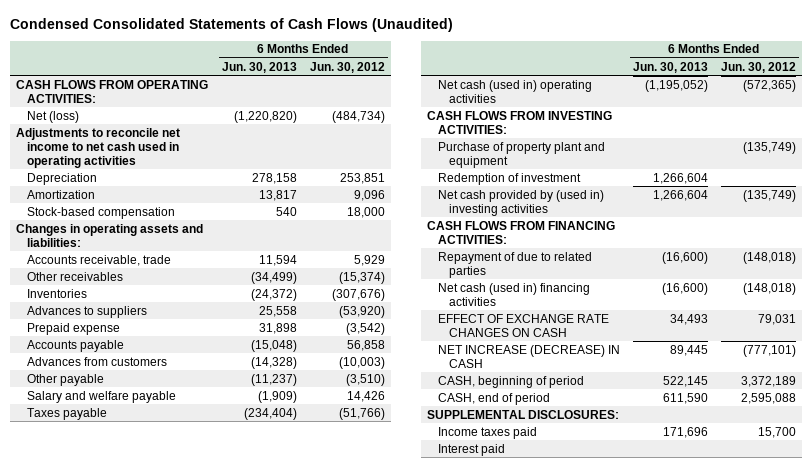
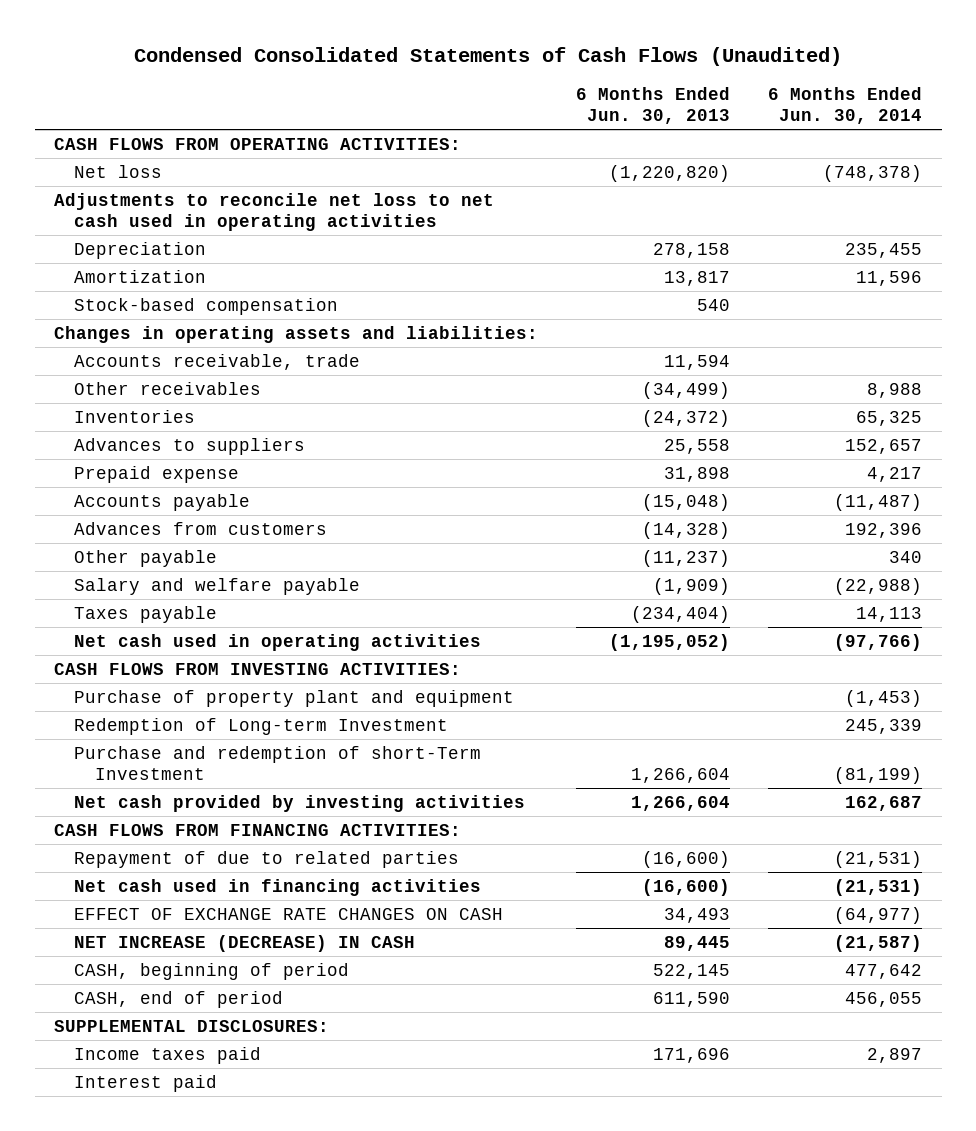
- | 6 Months Ended Jun. 30, 2013 | 6 Months Ended Jun. 30, 2012
+ | 6 Months Ended Jun. 30, 2013 | 6 Months Ended Jun. 30, 2014
- Net (loss) | (1,220,820) | (484,734)
- Adjustments to reconcile net income to net cash used in operating activities
+ Net loss | (1,220,820) | (748,378)
+ Adjustments to reconcile net loss to net cash used in operating activities
- Net cash (used in) operating activities | (1,195,052) | (572,365)
+ Net cash used in operating activities | (1,195,052) | (97,766)
- Redemption of investment | 1,266,604 |
- Net cash provided by (used in) investing activities | 1,266,604 | (135,749)
+ Redemption of Long-term Investment | | 245,339
+ Purchase and redemption of short-Term Investment | 1,266,604 | (81,199)
+ Net cash provided by investing activities | 1,266,604 | 162,687
- Net cash (used in) financing activities | (16,600) | (148,018)
+ Net cash used in financing activities | (16,600) | (21,531)

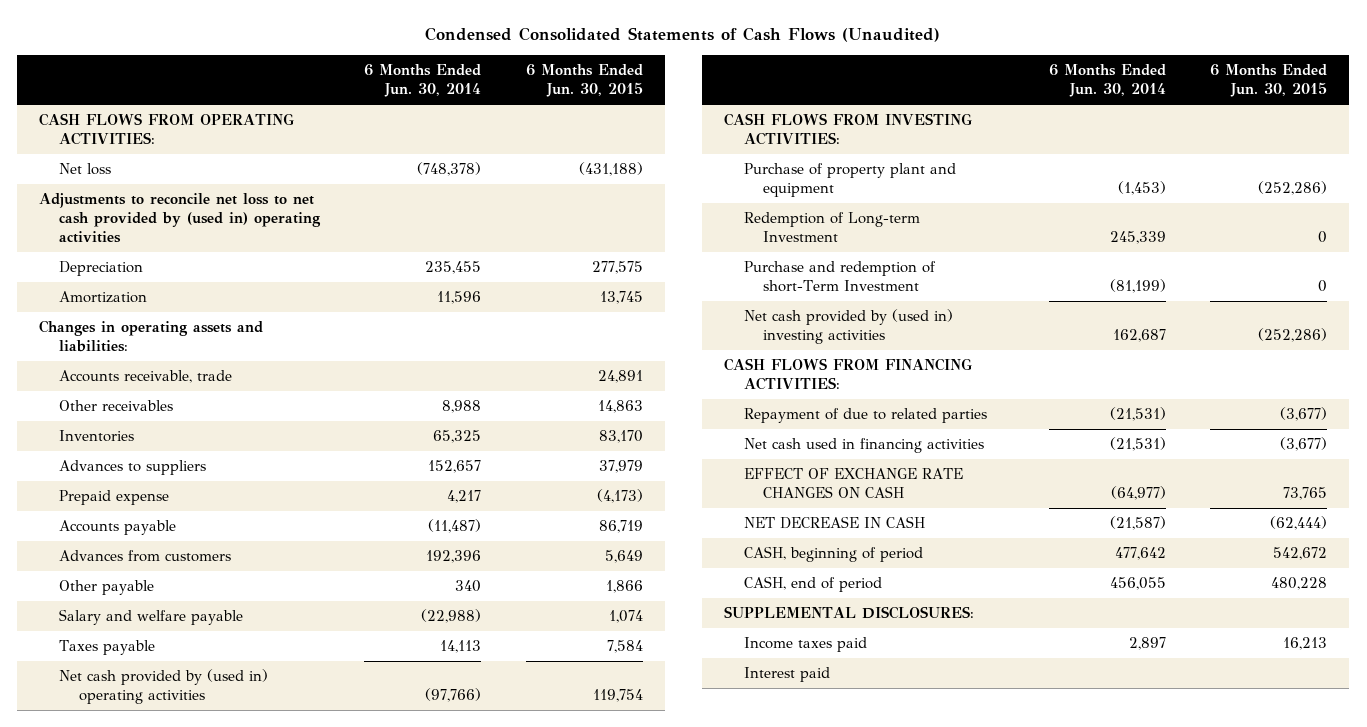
- | 6 Months Ended Jun. 30, 2013 | 6 Months Ended Jun. 30, 2014
+ | 6 Months Ended Jun. 30, 2014 | 6 Months Ended Jun. 30, 2015
- Adjustments to reconcile net loss to net cash used in operating activities
+ Adjustments to reconcile net loss to net cash provided by (used in) operating activities
- Stock-based compensation | 540 |
- Net cash used in operating activities | (1,195,052) | (97,766)
+ Net cash provided by (used in) operating activities | (97,766) | 119,754
- Net cash provided by investing activities | 1,266,604 | 162,687
+ Net cash provided by (used in) investing activities | 162,687 | (252,286)
- NET INCREASE (DECREASE) IN CASH | 89,445 | (21,587)
+ NET DECREASE IN CASH | (21,587) | (62,444)

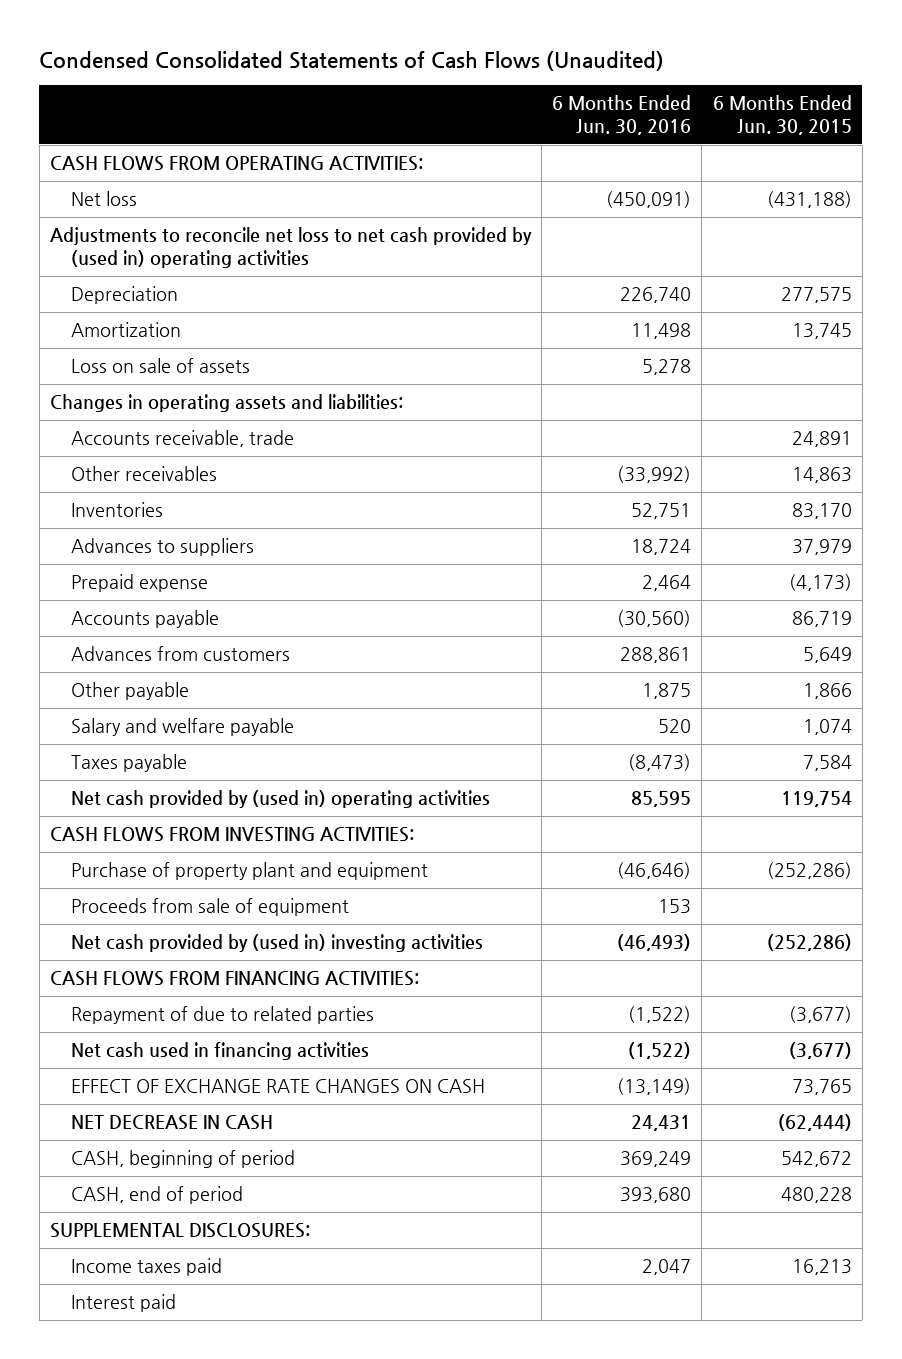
- | 6 Months Ended Jun. 30, 2014 | 6 Months Ended Jun. 30, 2015
+ | 6 Months Ended Jun. 30, 2016 | 6 Months Ended Jun. 30, 2015
+ Loss on sale of assets | 5,278 |
- Redemption of Long-term Investment | 245,339 | 0
- Purchase and redemption of short-Term Investment | (81,199) | 0
+ Proceeds from sale of equipment | 153 |

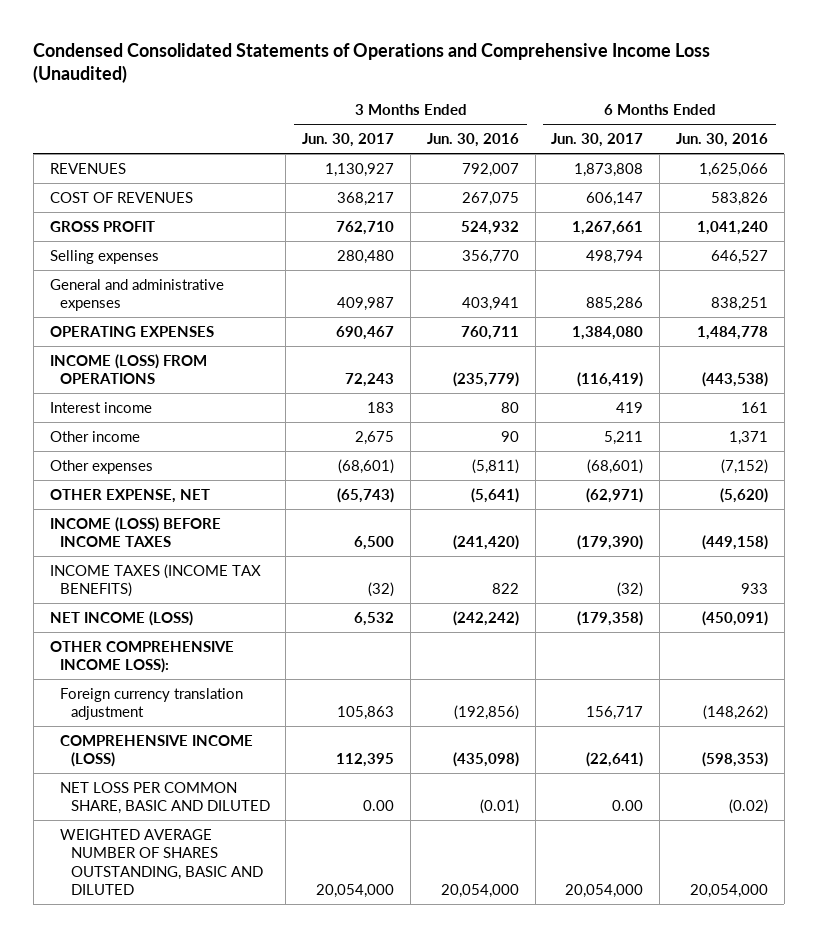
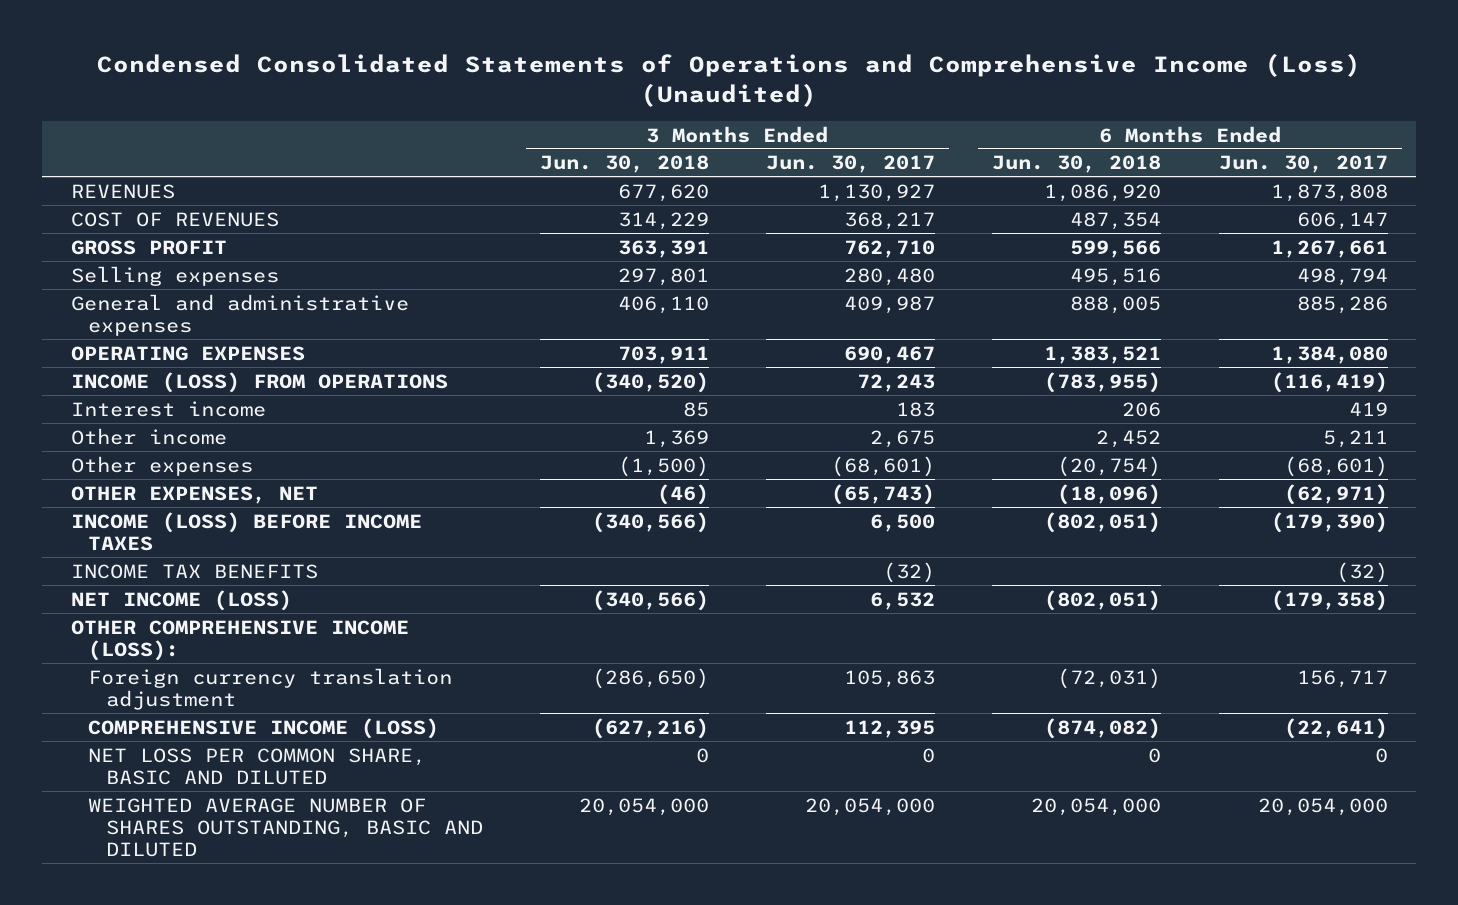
- Condensed Consolidated Statements of Operations and Comprehensive Income Loss (Unaudited)
+ Condensed Consolidated Statements of Operations and Comprehensive Income (Loss) (Unaudited)
- | 3 Months Ended Jun. 30, 2017 | 3 Months Ended Jun. 30, 2016 | 6 Months Ended Jun. 30, 2017 | 6 Months Ended Jun. 30, 2016
+ | 3 Months Ended Jun. 30, 2018 | 3 Months Ended Jun. 30, 2017 | 6 Months Ended Jun. 30, 2018 | 6 Months Ended Jun. 30, 2017
- OTHER EXPENSE, NET | (65,743) | (5,641) | (62,971) | (5,620)
+ OTHER EXPENSES, NET | (46) | (65,743) | (18,096) | (62,971)
- INCOME TAXES (INCOME TAX BENEFITS) | (32) | 822 | (32) | 933
+ INCOME TAX BENEFITS | | (32) | | (32)
- OTHER COMPREHENSIVE INCOME LOSS):
+ OTHER COMPREHENSIVE INCOME (LOSS):
- NET LOSS PER COMMON SHARE, BASIC AND DILUTED | 0.00 | (0.01) | 0.00 | (0.02)
+ NET LOSS PER COMMON SHARE, BASIC AND DILUTED | 0 | 0 | 0 | 0

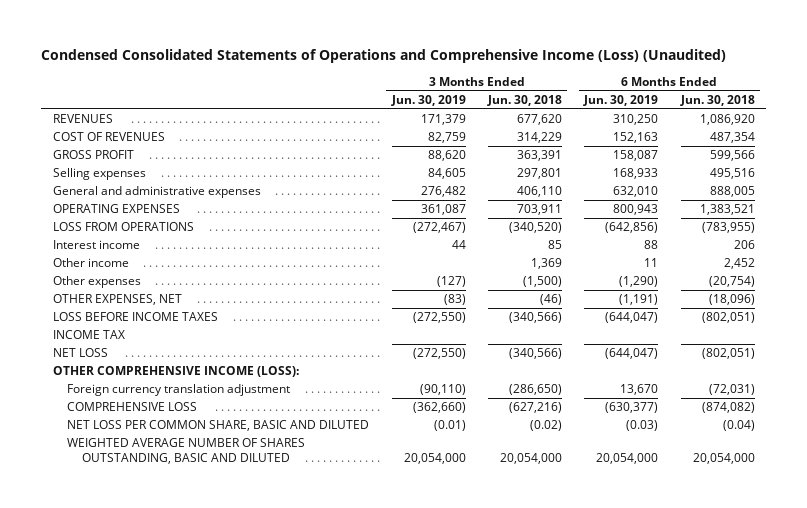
- | 3 Months Ended Jun. 30, 2018 | 3 Months Ended Jun. 30, 2017 | 6 Months Ended Jun. 30, 2018 | 6 Months Ended Jun. 30, 2017
+ | 3 Months Ended Jun. 30, 2019 | 3 Months Ended Jun. 30, 2018 | 6 Months Ended Jun. 30, 2019 | 6 Months Ended Jun. 30, 2018
- INCOME (LOSS) FROM OPERATIONS | (340,520) | 72,243 | (783,955) | (116,419)
+ LOSS FROM OPERATIONS | (272,467) | (340,520) | (642,856) | (783,955)
- INCOME (LOSS) BEFORE INCOME TAXES | (340,566) | 6,500 | (802,051) | (179,390)
- INCOME TAX BENEFITS | | (32) | | (32)
- NET INCOME (LOSS) | (340,566) | 6,532 | (802,051) | (179,358)
+ LOSS BEFORE INCOME TAXES | (272,550) | (340,566) | (644,047) | (802,051)
+ INCOME TAX
+ NET LOSS | (272,550) | (340,566) | (644,047) | (802,051)
- COMPREHENSIVE INCOME (LOSS) | (627,216) | 112,395 | (874,082) | (22,641)
- NET LOSS PER COMMON SHARE, BASIC AND DILUTED | 0 | 0 | 0 | 0
+ COMPREHENSIVE LOSS | (362,660) | (627,216) | (630,377) | (874,082)
+ NET LOSS PER COMMON SHARE, BASIC AND DILUTED | (0.01) | (0.02) | (0.03) | (0.04)

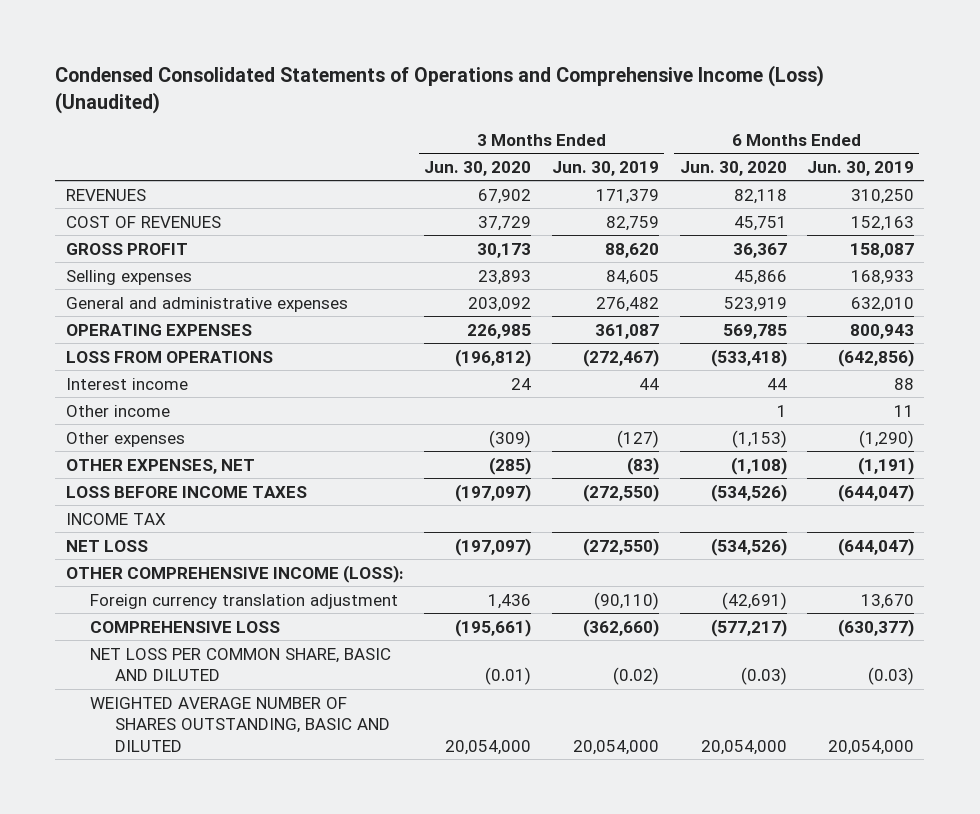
- | 3 Months Ended Jun. 30, 2019 | 3 Months Ended Jun. 30, 2018 | 6 Months Ended Jun. 30, 2019 | 6 Months Ended Jun. 30, 2018
+ | 3 Months Ended Jun. 30, 2020 | 3 Months Ended Jun. 30, 2019 | 6 Months Ended Jun. 30, 2020 | 6 Months Ended Jun. 30, 2019
- NET LOSS PER COMMON SHARE, BASIC AND DILUTED | (0.01) | (0.02) | (0.03) | (0.04)
+ NET LOSS PER COMMON SHARE, BASIC AND DILUTED | (0.01) | (0.02) | (0.03) | (0.03)

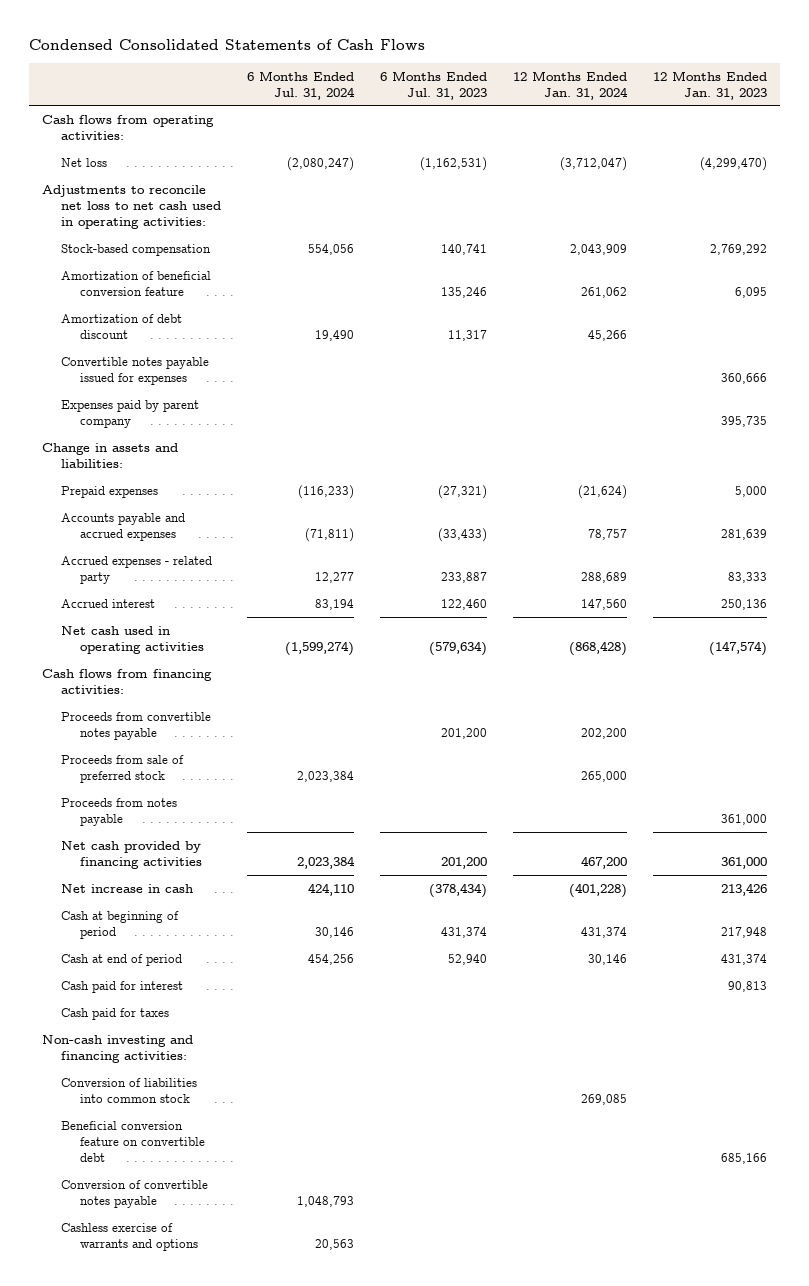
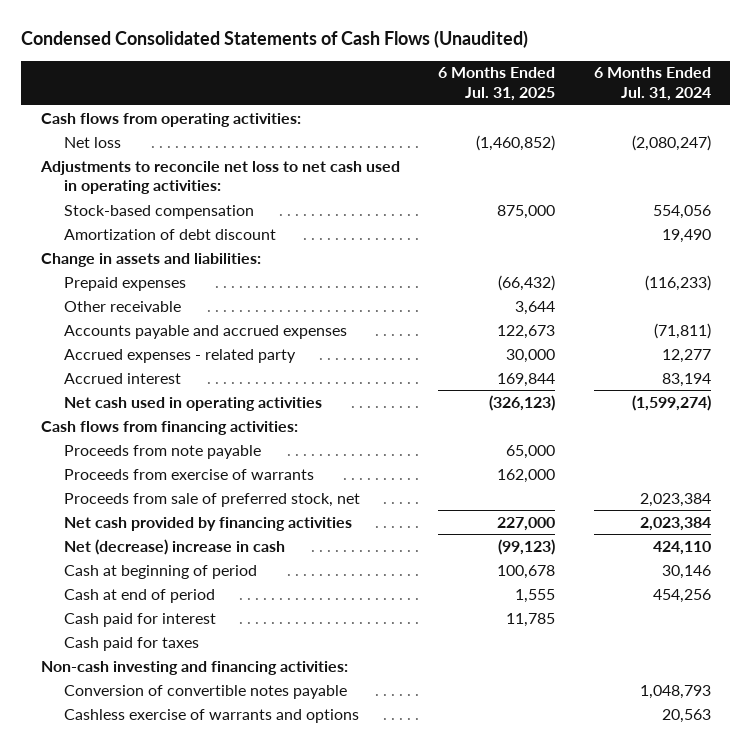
- Condensed Consolidated Statements of Cash Flows
+ Condensed Consolidated Statements of Cash Flows (Unaudited)
- | 6 Months Ended Jul. 31, 2024 | 6 Months Ended Jul. 31, 2023 | 12 Months Ended Jan. 31, 2024 | 12 Months Ended Jan. 31, 2023
+ | 6 Months Ended Jul. 31, 2025 | 6 Months Ended Jul. 31, 2024
- Amortization of beneficial conversion feature | | 135,246 | 261,062 | 6,095
- Convertible notes payable issued for expenses | | | | 360,666
- Expenses paid by parent company | | | | 395,735
+ Other receivable | 3,644 |
- Proceeds from convertible notes payable | | 201,200 | 202,200 |
- Proceeds from sale of preferred stock | 2,023,384 | | 265,000 |
- Proceeds from notes payable | | | | 361,000
+ Proceeds from note payable | 65,000 |
+ Proceeds from exercise of warrants | 162,000 |
+ Proceeds from sale of preferred stock, net | | 2,023,384
- Net increase in cash | 424,110 | (378,434) | (401,228) | 213,426
+ Net (decrease) increase in cash | (99,123) | 424,110
- Conversion of liabilities into common stock | | | 269,085 |
- Beneficial conversion feature on convertible debt | | | | 685,166

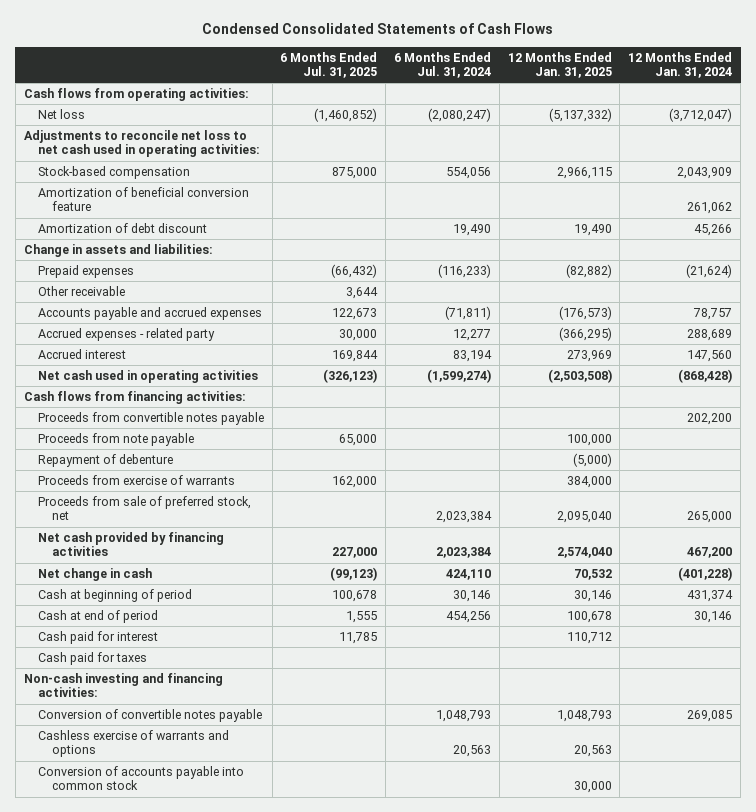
- Condensed Consolidated Statements of Cash Flows (Unaudited)
+ Condensed Consolidated Statements of Cash Flows
- | 6 Months Ended Jul. 31, 2025 | 6 Months Ended Jul. 31, 2024
+ | 6 Months Ended Jul. 31, 2025 | 6 Months Ended Jul. 31, 2024 | 12 Months Ended Jan. 31, 2025 | 12 Months Ended Jan. 31, 2024
+ Amortization of beneficial conversion feature | | | | 261,062
+ Proceeds from convertible notes payable | | | | 202,200
+ Repayment of debenture | | | (5,000) |
- Net (decrease) increase in cash | (99,123) | 424,110
+ Net change in cash | (99,123) | 424,110 | 70,532 | (401,228)
+ Conversion of accounts payable into common stock | | | 30,000 |

